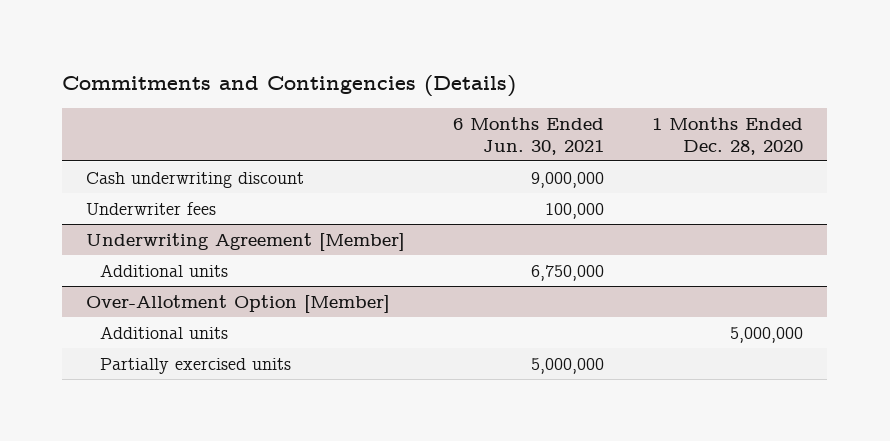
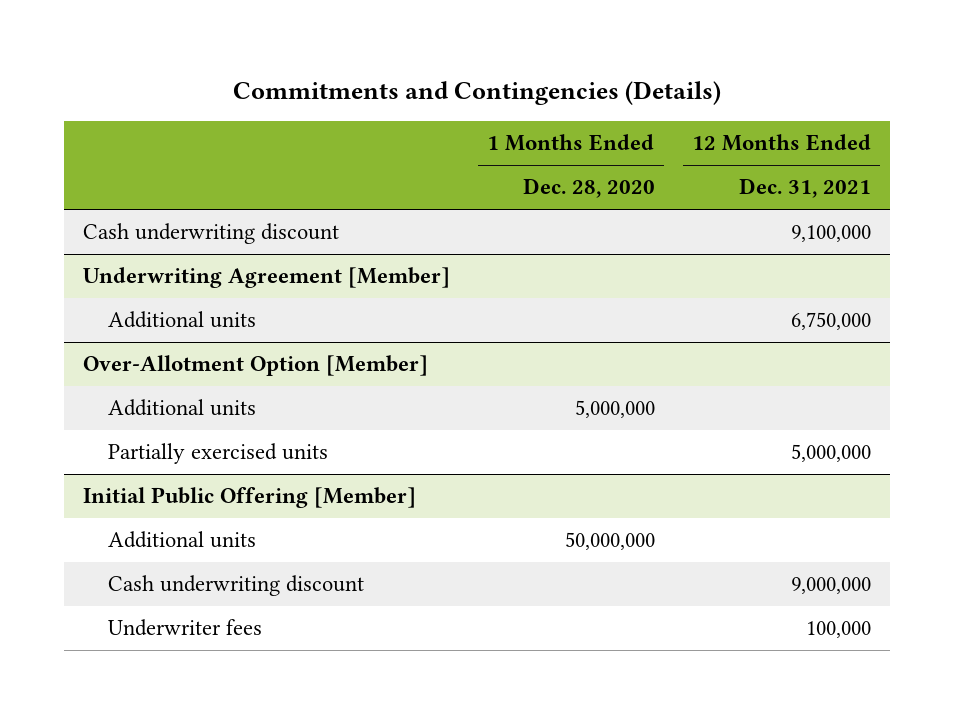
- | 6 Months Ended Jun. 30, 2021 | 1 Months Ended Dec. 28, 2020
+ | 1 Months Ended Dec. 28, 2020 | 12 Months Ended Dec. 31, 2021
- Underwriter fees | 100,000 |
+ Initial Public Offering [Member]
+ Additional units | 50,000,000 |
+ Cash underwriting discount | | 9,000,000
+ Underwriter fees | | 100,000

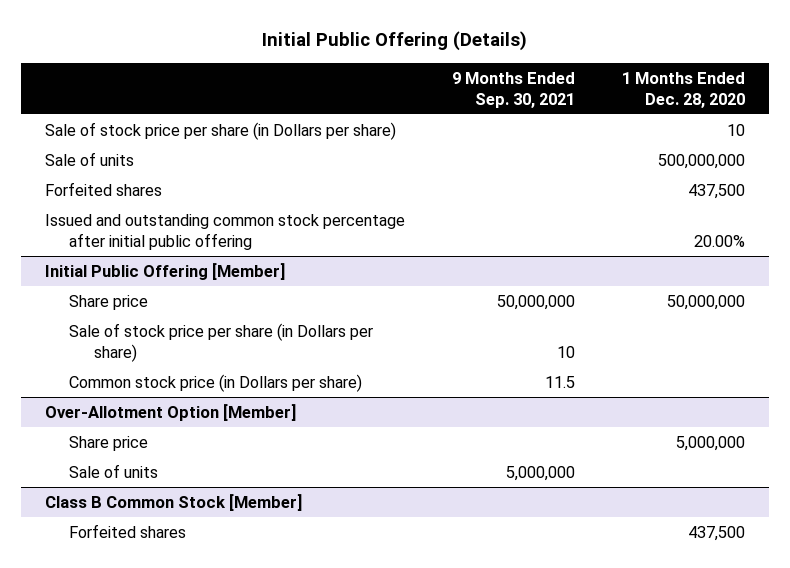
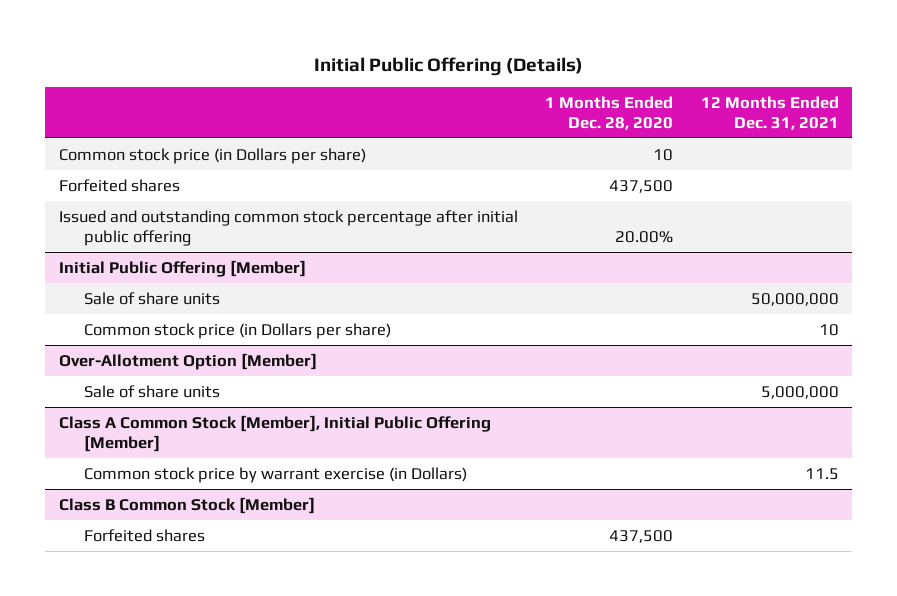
- | 9 Months Ended Sep. 30, 2021 | 1 Months Ended Dec. 28, 2020
+ | 1 Months Ended Dec. 28, 2020 | 12 Months Ended Dec. 31, 2021
- Sale of stock price per share (in Dollars per share) | | 10
- Sale of units | | 500,000,000
+ Common stock price (in Dollars per share) | 10 |
@ Initial Public Offering [Member]
- Share price | 50,000,000 | 50,000,000
- Sale of stock price per share (in Dollars per share) | 10 |
+ Sale of share units | | 50,000,000
@ Over-Allotment Option [Member]
- Share price | | 5,000,000
- Sale of units | 5,000,000 |
+ Sale of share units | | 5,000,000
+ Class A Common Stock [Member], Initial Public Offering [Member]
+ Common stock price by warrant exercise (in Dollars) | | 11.5

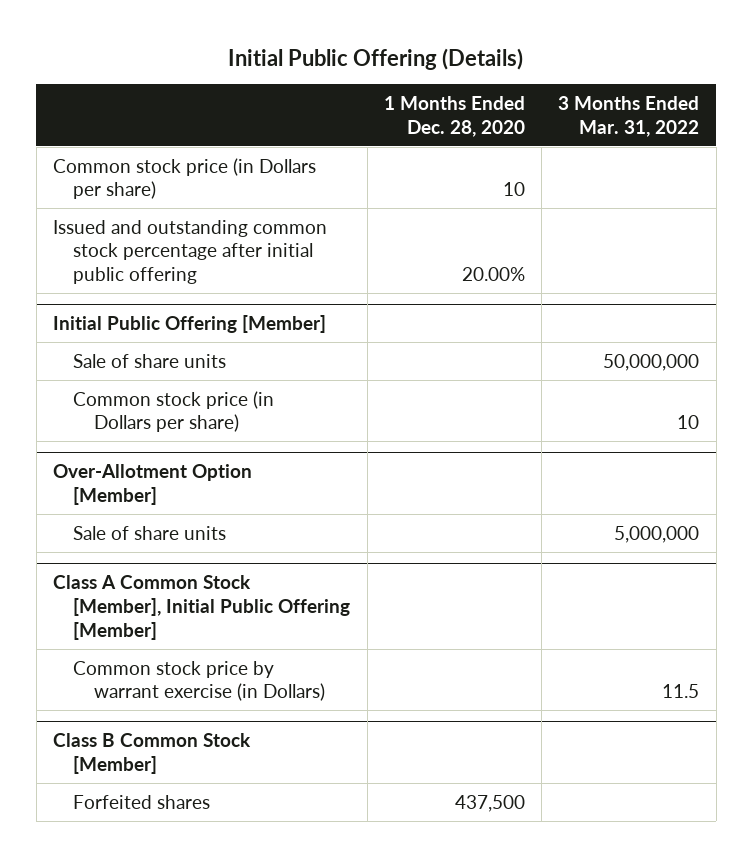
- | 1 Months Ended Dec. 28, 2020 | 12 Months Ended Dec. 31, 2021
+ | 1 Months Ended Dec. 28, 2020 | 3 Months Ended Mar. 31, 2022
- Forfeited shares | 437,500 |

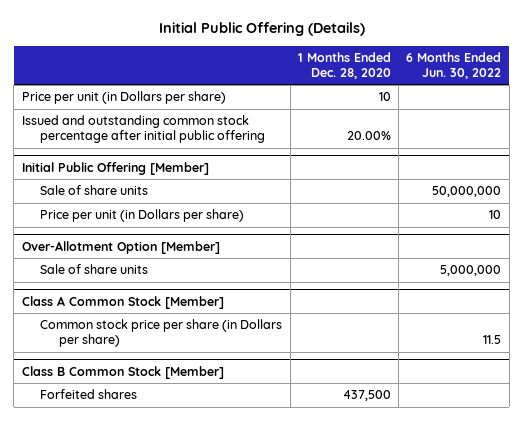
- | 1 Months Ended Dec. 28, 2020 | 3 Months Ended Mar. 31, 2022
+ | 1 Months Ended Dec. 28, 2020 | 6 Months Ended Jun. 30, 2022
- Common stock price (in Dollars per share) | 10 |
+ Price per unit (in Dollars per share) | 10 |
@ Initial Public Offering [Member]
- Common stock price (in Dollars per share) | | 10
+ Price per unit (in Dollars per share) | | 10
- Class A Common Stock [Member], Initial Public Offering [Member]
- Common stock price by warrant exercise (in Dollars) | | 11.5
+ Class A Common Stock [Member]
+ Common stock price per share (in Dollars per share) | | 11.5

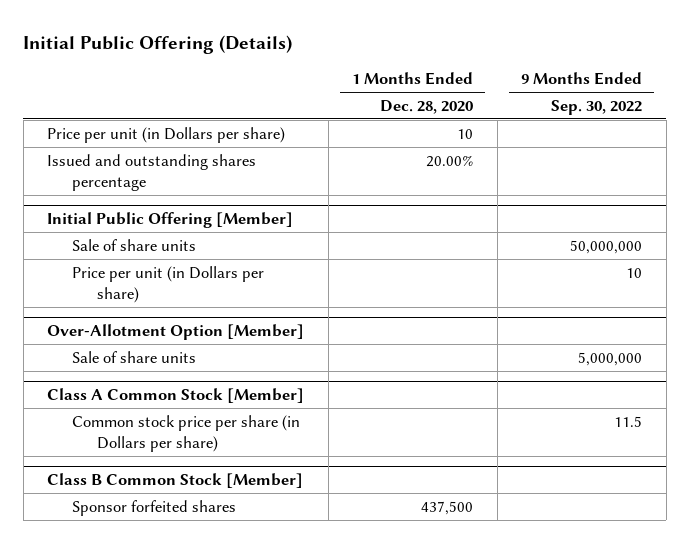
- | 1 Months Ended Dec. 28, 2020 | 6 Months Ended Jun. 30, 2022
+ | 1 Months Ended Dec. 28, 2020 | 9 Months Ended Sep. 30, 2022
- Issued and outstanding common stock percentage after initial public offering | 20.00% |
+ Issued and outstanding shares percentage | 20.00% |
@ Class B Common Stock [Member]
- Forfeited shares | 437,500 |
+ Sponsor forfeited shares | 437,500 |

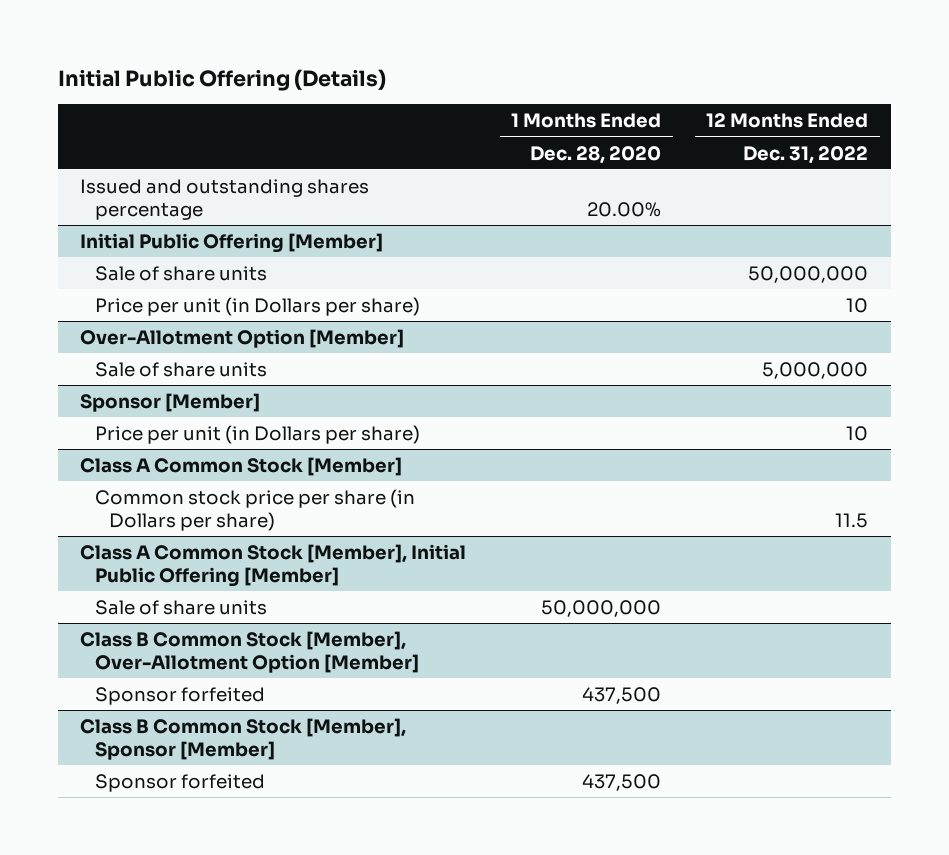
- | 1 Months Ended Dec. 28, 2020 | 9 Months Ended Sep. 30, 2022
+ | 1 Months Ended Dec. 28, 2020 | 12 Months Ended Dec. 31, 2022
- Price per unit (in Dollars per share) | 10 |
+ Sponsor [Member]
+ Price per unit (in Dollars per share) | | 10
- Class B Common Stock [Member]
- Sponsor forfeited shares | 437,500 |
+ Class A Common Stock [Member], Initial Public Offering [Member]
+ Sale of share units | 50,000,000 |
+ Class B Common Stock [Member], Over-Allotment Option [Member]
+ Sponsor forfeited | 437,500 |
+ Class B Common Stock [Member], Sponsor [Member]
+ Sponsor forfeited | 437,500 |

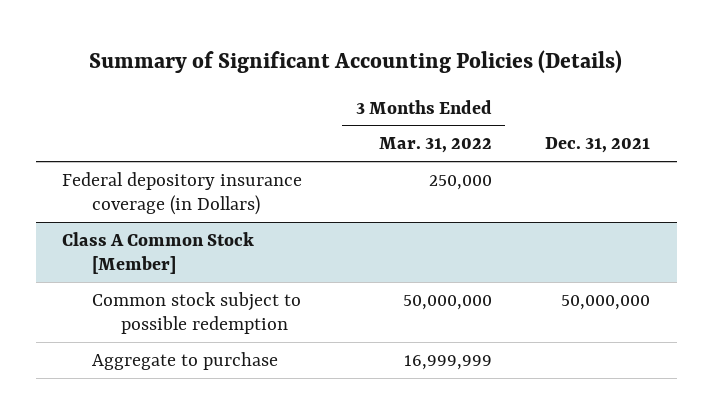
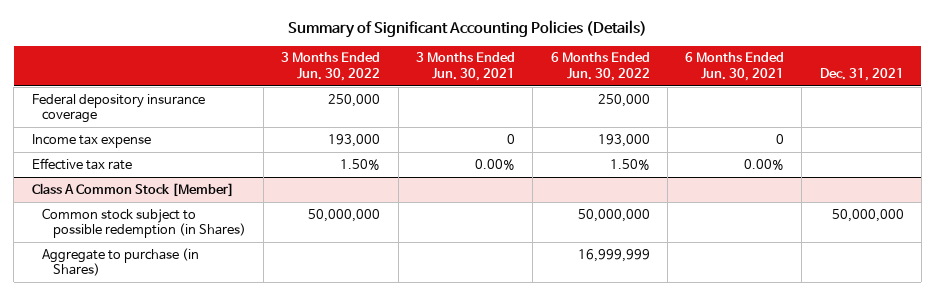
- | 3 Months Ended Mar. 31, 2022 | Dec. 31, 2021
+ | 3 Months Ended Jun. 30, 2022 | 3 Months Ended Jun. 30, 2021 | 6 Months Ended Jun. 30, 2022 | 6 Months Ended Jun. 30, 2021 | Dec. 31, 2021
- Federal depository insurance coverage (in Dollars) | 250,000 |
+ Federal depository insurance coverage | 250,000 | | 250,000 | |
+ Income tax expense | 193,000 | 0 | 193,000 | 0 |
+ Effective tax rate | 1.50% | 0.00% | 1.50% | 0.00% |
@ Class A Common Stock [Member]
- Common stock subject to possible redemption | 50,000,000 | 50,000,000
- Aggregate to purchase | 16,999,999 |
+ Common stock subject to possible redemption (in Shares) | 50,000,000 | | 50,000,000 | | 50,000,000
+ Aggregate to purchase (in Shares) | | | 16,999,999 | |

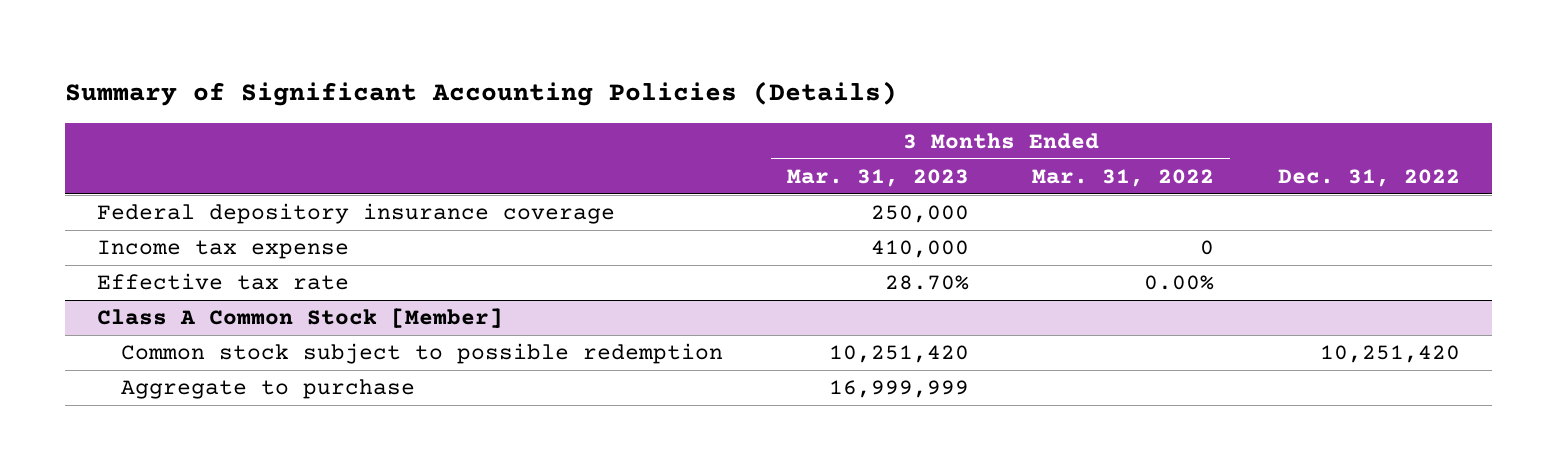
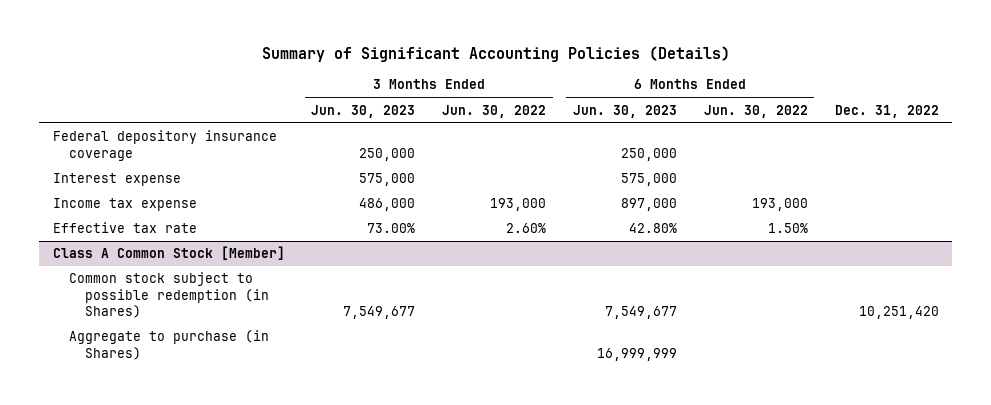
- | 3 Months Ended Mar. 31, 2023 | 3 Months Ended Mar. 31, 2022 | Dec. 31, 2022
+ | 3 Months Ended Jun. 30, 2023 | 3 Months Ended Jun. 30, 2022 | 6 Months Ended Jun. 30, 2023 | 6 Months Ended Jun. 30, 2022 | Dec. 31, 2022
+ Interest expense | 575,000 | | 575,000 | |
@ Class A Common Stock [Member]
- Common stock subject to possible redemption | 10,251,420 | | 10,251,420
- Aggregate to purchase | 16,999,999 | |
+ Common stock subject to possible redemption (in Shares) | 7,549,677 | | 7,549,677 | | 10,251,420
+ Aggregate to purchase (in Shares) | | | 16,999,999 | |

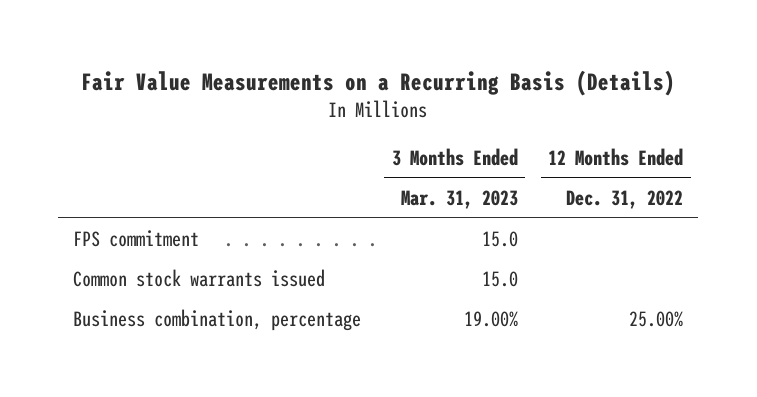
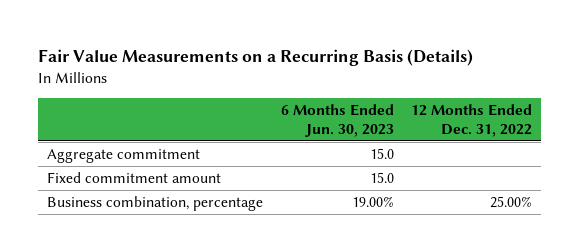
- | 3 Months Ended Mar. 31, 2023 | 12 Months Ended Dec. 31, 2022
+ | 6 Months Ended Jun. 30, 2023 | 12 Months Ended Dec. 31, 2022
- FPS commitment | 15.0 |
- Common stock warrants issued | 15.0 |
+ Aggregate commitment | 15.0 |
+ Fixed commitment amount | 15.0 |

